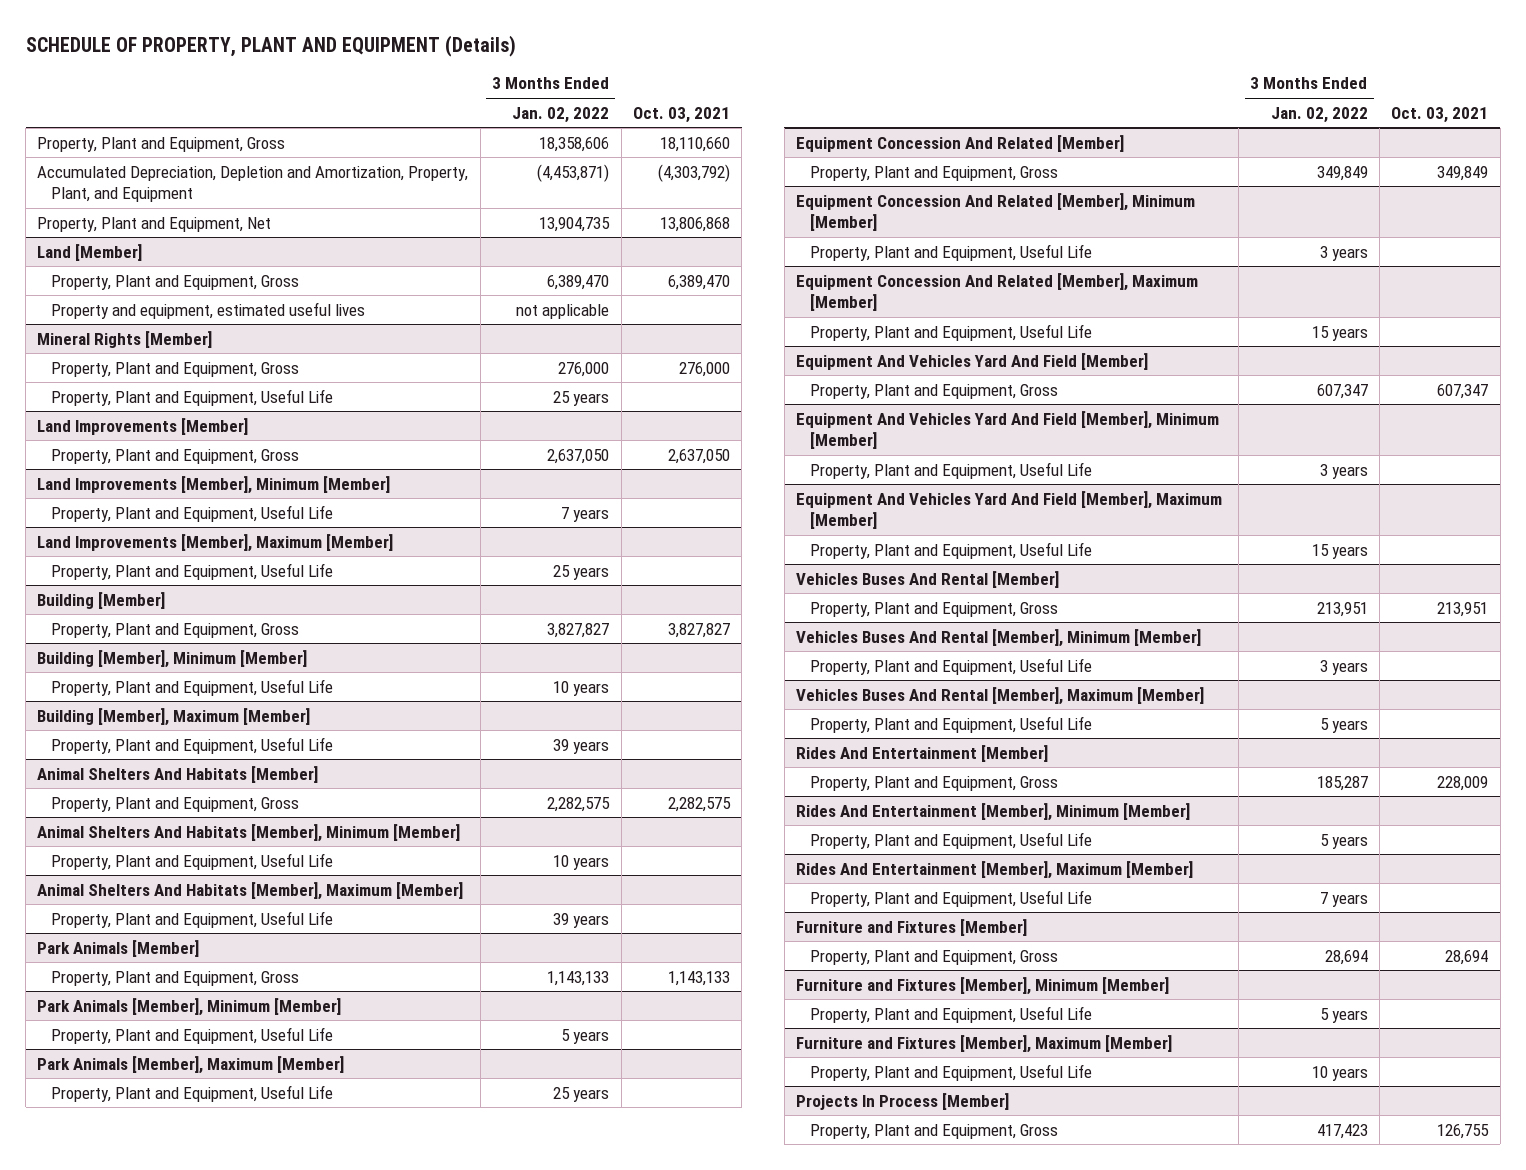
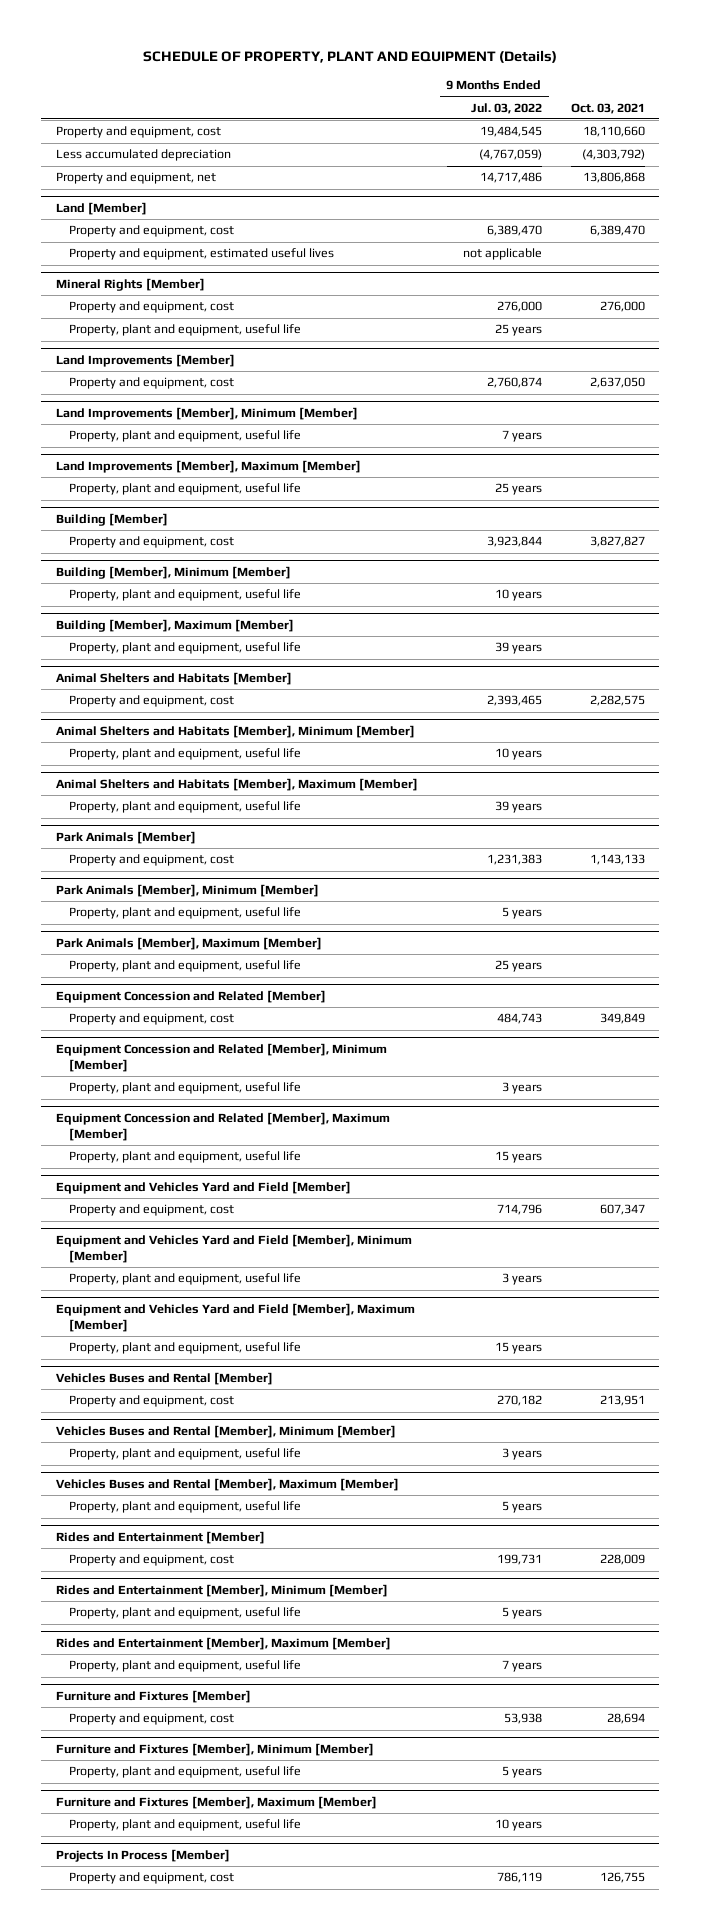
- | 3 Months Ended Jan. 02, 2022 | Oct. 03, 2021
+ | 9 Months Ended Jul. 03, 2022 | Oct. 03, 2021
- Property, Plant and Equipment, Gross | 18,358,606 | 18,110,660
- Accumulated Depreciation, Depletion and Amortization, Property, Plant, and Equipment | (4,453,871) | (4,303,792)
- Property, Plant and Equipment, Net | 13,904,735 | 13,806,868
+ Property and equipment, cost | 19,484,545 | 18,110,660
+ Less accumulated depreciation | (4,767,059) | (4,303,792)
+ Property and equipment, net | 14,717,486 | 13,806,868
@ Land [Member]
- Property, Plant and Equipment, Gross | 6,389,470 | 6,389,470
+ Property and equipment, cost | 6,389,470 | 6,389,470
@ Mineral Rights [Member]
- Property, Plant and Equipment, Gross | 276,000 | 276,000
- Property, Plant and Equipment, Useful Life | 25 years |
+ Property and equipment, cost | 276,000 | 276,000
+ Property, plant and equipment, useful life | 25 years |
@ Land Improvements [Member]
- Property, Plant and Equipment, Gross | 2,637,050 | 2,637,050
+ Property and equipment, cost | 2,760,874 | 2,637,050
@ Land Improvements [Member], Minimum [Member]
- Property, Plant and Equipment, Useful Life | 7 years |
+ Property, plant and equipment, useful life | 7 years |
@ Land Improvements [Member], Maximum [Member]
- Property, Plant and Equipment, Useful Life | 25 years |
+ Property, plant and equipment, useful life | 25 years |
@ Building [Member]
- Property, Plant and Equipment, Gross | 3,827,827 | 3,827,827
+ Property and equipment, cost | 3,923,844 | 3,827,827
@ Building [Member], Minimum [Member]
- Property, Plant and Equipment, Useful Life | 10 years |
+ Property, plant and equipment, useful life | 10 years |
@ Building [Member], Maximum [Member]
- Property, Plant and Equipment, Useful Life | 39 years |
- Animal Shelters And Habitats [Member]
- Property, Plant and Equipment, Gross | 2,282,575 | 2,282,575
- Animal Shelters And Habitats [Member], Minimum [Member]
- Property, Plant and Equipment, Useful Life | 10 years |
- Animal Shelters And Habitats [Member], Maximum [Member]
- Property, Plant and Equipment, Useful Life | 39 years |
@ Building [Member], Maximum [Member]
+ Property, plant and equipment, useful life | 39 years |
+ Animal Shelters and Habitats [Member]
+ Property and equipment, cost | 2,393,465 | 2,282,575
+ Animal Shelters and Habitats [Member], Minimum [Member]
+ Property, plant and equipment, useful life | 10 years |
+ Animal Shelters and Habitats [Member], Maximum [Member]
+ Property, plant and equipment, useful life | 39 years |
@ Park Animals [Member]
- Property, Plant and Equipment, Gross | 1,143,133 | 1,143,133
+ Property and equipment, cost | 1,231,383 | 1,143,133
@ Park Animals [Member], Minimum [Member]
- Property, Plant and Equipment, Useful Life | 5 years |
+ Property, plant and equipment, useful life | 5 years |
@ Park Animals [Member], Maximum [Member]
- Property, Plant and Equipment, Useful Life | 25 years |
- Equipment Concession And Related [Member]
- Property, Plant and Equipment, Gross | 349,849 | 349,849
- Equipment Concession And Related [Member], Minimum [Member]
- Property, Plant and Equipment, Useful Life | 3 years |
- Equipment Concession And Related [Member], Maximum [Member]
- Property, Plant and Equipment, Useful Life | 15 years |
- Equipment And Vehicles Yard And Field [Member]
- Property, Plant and Equipment, Gross | 607,347 | 607,347
- Equipment And Vehicles Yard And Field [Member], Minimum [Member]
- Property, Plant and Equipment, Useful Life | 3 years |
- Equipment And Vehicles Yard And Field [Member], Maximum [Member]
- Property, Plant and Equipment, Useful Life | 15 years |
- Vehicles Buses And Rental [Member]
- Property, Plant and Equipment, Gross | 213,951 | 213,951
- Vehicles Buses And Rental [Member], Minimum [Member]
- Property, Plant and Equipment, Useful Life | 3 years |
- Vehicles Buses And Rental [Member], Maximum [Member]
- Property, Plant and Equipment, Useful Life | 5 years |
- Rides And Entertainment [Member]
- Property, Plant and Equipment, Gross | 185,287 | 228,009
- Rides And Entertainment [Member], Minimum [Member]
- Property, Plant and Equipment, Useful Life | 5 years |
- Rides And Entertainment [Member], Maximum [Member]
- Property, Plant and Equipment, Useful Life | 7 years |
@ Park Animals [Member], Maximum [Member]
+ Property, plant and equipment, useful life | 25 years |
+ Equipment Concession and Related [Member]
+ Property and equipment, cost | 484,743 | 349,849
+ Equipment Concession and Related [Member], Minimum [Member]
+ Property, plant and equipment, useful life | 3 years |
+ Equipment Concession and Related [Member], Maximum [Member]
+ Property, plant and equipment, useful life | 15 years |
+ Equipment and Vehicles Yard and Field [Member]
+ Property and equipment, cost | 714,796 | 607,347
+ Equipment and Vehicles Yard and Field [Member], Minimum [Member]
+ Property, plant and equipment, useful life | 3 years |
+ Equipment and Vehicles Yard and Field [Member], Maximum [Member]
+ Property, plant and equipment, useful life | 15 years |
+ Vehicles Buses and Rental [Member]
+ Property and equipment, cost | 270,182 | 213,951
+ Vehicles Buses and Rental [Member], Minimum [Member]
+ Property, plant and equipment, useful life | 3 years |
+ Vehicles Buses and Rental [Member], Maximum [Member]
+ Property, plant and equipment, useful life | 5 years |
+ Rides and Entertainment [Member]
+ Property and equipment, cost | 199,731 | 228,009
+ Rides and Entertainment [Member], Minimum [Member]
+ Property, plant and equipment, useful life | 5 years |
+ Rides and Entertainment [Member], Maximum [Member]
+ Property, plant and equipment, useful life | 7 years |
@ Furniture and Fixtures [Member]
- Property, Plant and Equipment, Gross | 28,694 | 28,694
+ Property and equipment, cost | 53,938 | 28,694
@ Furniture and Fixtures [Member], Minimum [Member]
- Property, Plant and Equipment, Useful Life | 5 years |
+ Property, plant and equipment, useful life | 5 years |
@ Furniture and Fixtures [Member], Maximum [Member]
- Property, Plant and Equipment, Useful Life | 10 years |
+ Property, plant and equipment, useful life | 10 years |
@ Projects In Process [Member]
- Property, Plant and Equipment, Gross | 417,423 | 126,755
+ Property and equipment, cost | 786,119 | 126,755

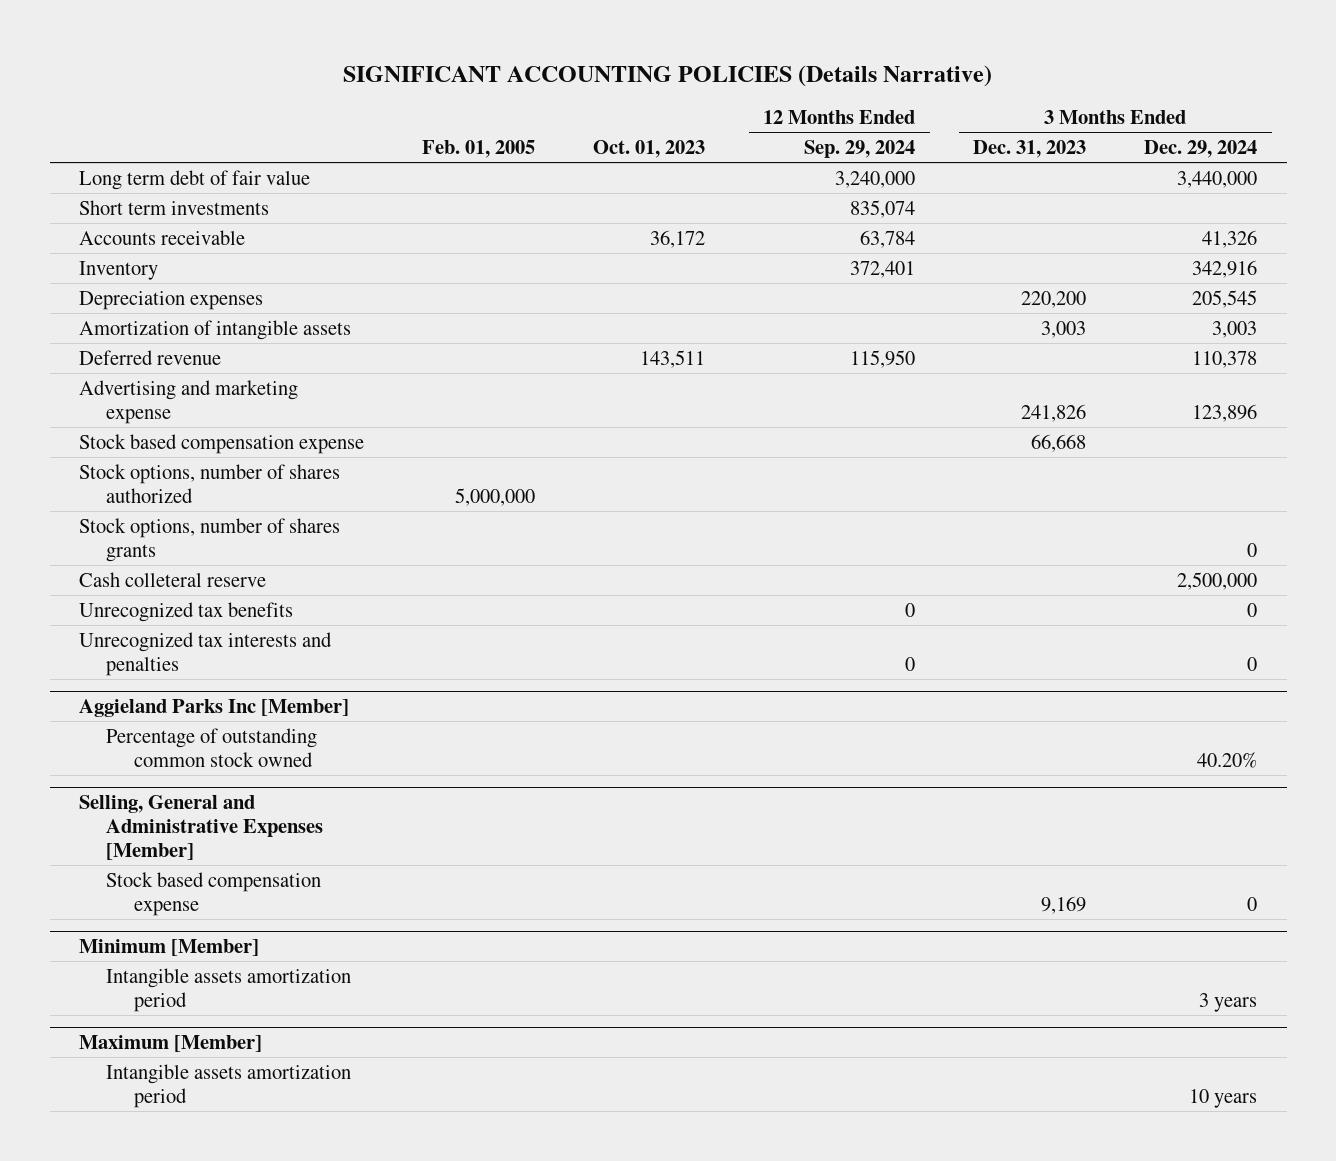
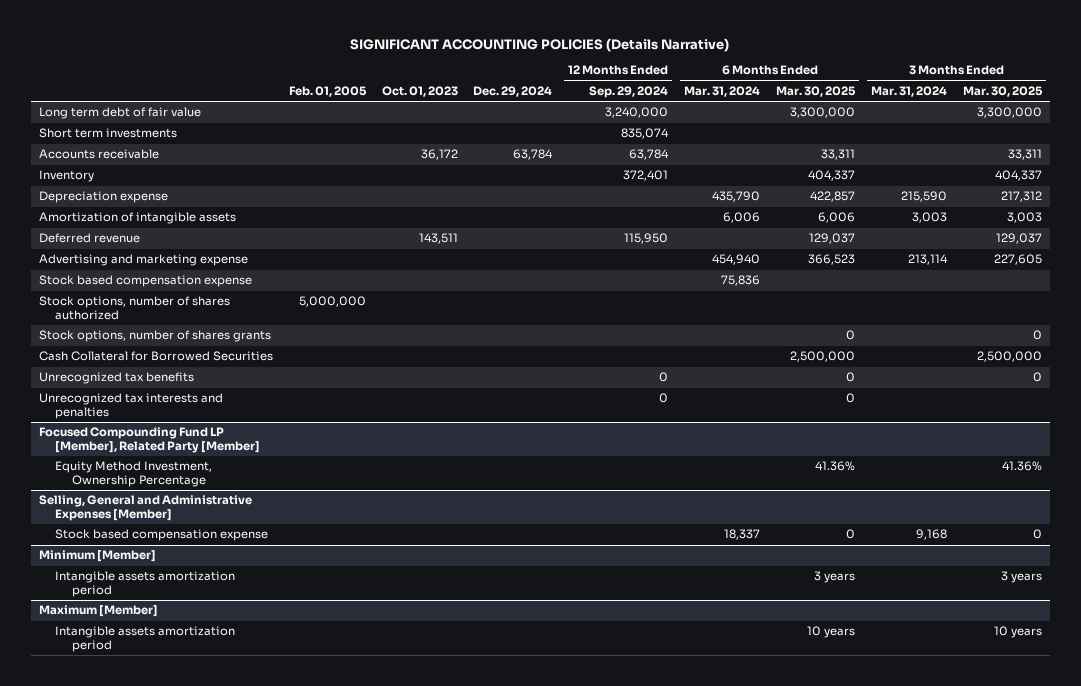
- | Feb. 01, 2005 | Oct. 01, 2023 | 12 Months Ended Sep. 29, 2024 | 3 Months Ended Dec. 31, 2023 | 3 Months Ended Dec. 29, 2024
+ | Feb. 01, 2005 | Oct. 01, 2023 | Dec. 29, 2024 | 12 Months Ended Sep. 29, 2024 | 6 Months Ended Mar. 31, 2024 | 6 Months Ended Mar. 30, 2025 | 3 Months Ended Mar. 31, 2024 | 3 Months Ended Mar. 30, 2025
- Depreciation expenses | | | | 220,200 | 205,545
+ Depreciation expense | | | | | 435,790 | 422,857 | 215,590 | 217,312
- Cash colleteral reserve | | | | | 2,500,000
+ Cash Collateral for Borrowed Securities | | | | | | 2,500,000 | | 2,500,000
- Aggieland Parks Inc [Member]
- Percentage of outstanding common stock owned | | | | | 40.20%
+ Focused Compounding Fund LP [Member], Related Party [Member]
+ Equity Method Investment, Ownership Percentage | | | | | | 41.36% | | 41.36%

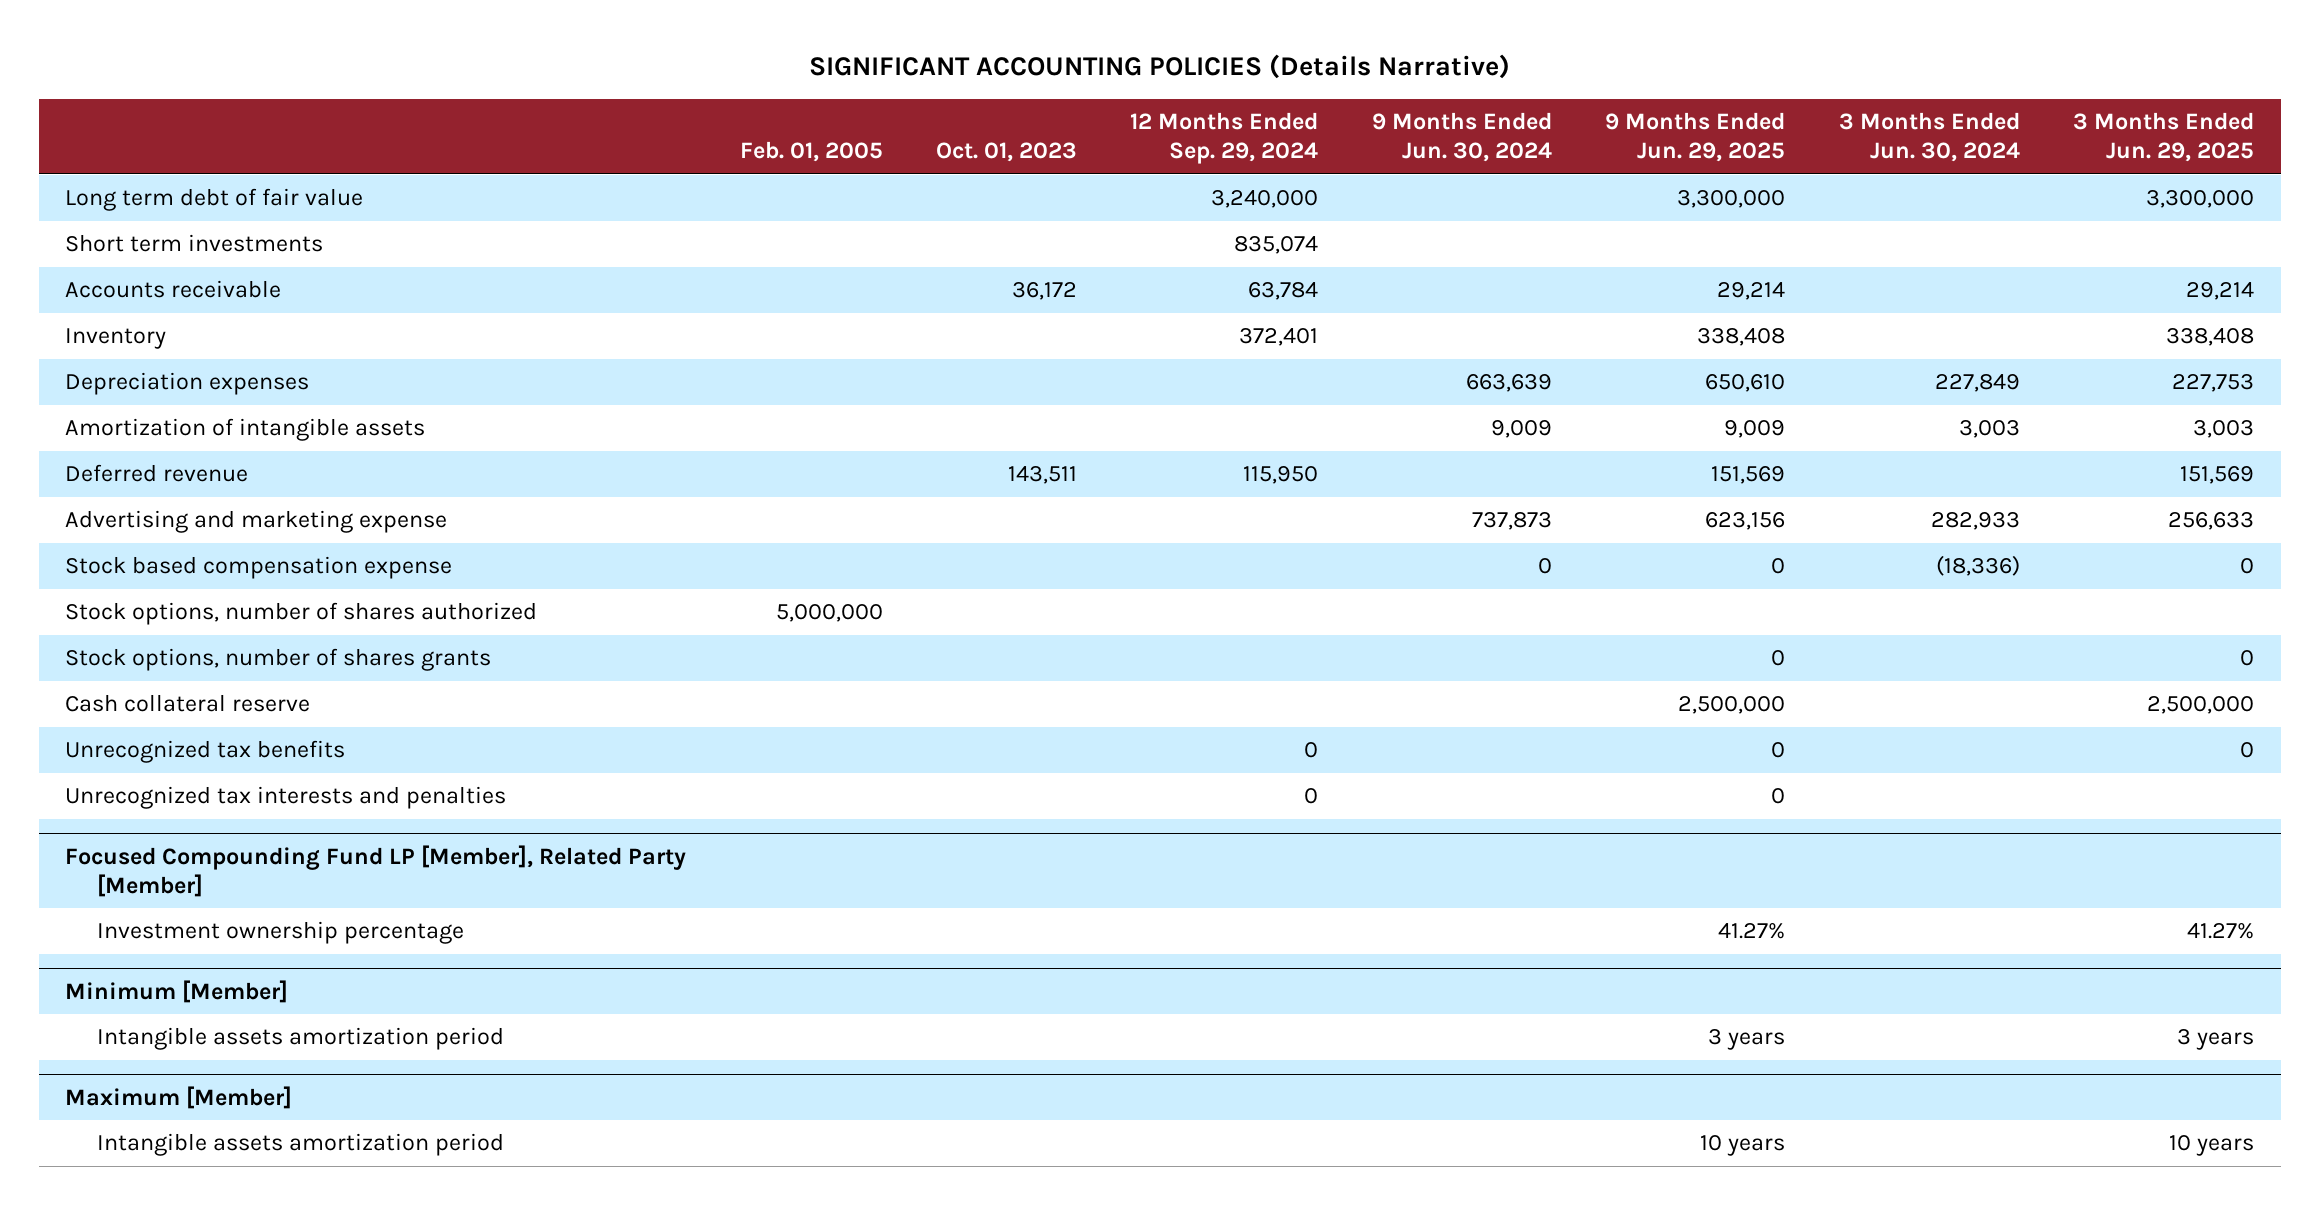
- | Feb. 01, 2005 | Oct. 01, 2023 | Dec. 29, 2024 | 12 Months Ended Sep. 29, 2024 | 6 Months Ended Mar. 31, 2024 | 6 Months Ended Mar. 30, 2025 | 3 Months Ended Mar. 31, 2024 | 3 Months Ended Mar. 30, 2025
+ | Feb. 01, 2005 | Oct. 01, 2023 | 12 Months Ended Sep. 29, 2024 | 9 Months Ended Jun. 30, 2024 | 9 Months Ended Jun. 29, 2025 | 3 Months Ended Jun. 30, 2024 | 3 Months Ended Jun. 29, 2025
- Depreciation expense | | | | | 435,790 | 422,857 | 215,590 | 217,312
+ Depreciation expenses | | | | 663,639 | 650,610 | 227,849 | 227,753
- Cash Collateral for Borrowed Securities | | | | | | 2,500,000 | | 2,500,000
+ Cash collateral reserve | | | | | 2,500,000 | | 2,500,000
@ Focused Compounding Fund LP [Member], Related Party [Member]
- Equity Method Investment, Ownership Percentage | | | | | | 41.36% | | 41.36%
- Selling, General and Administrative Expenses [Member]
- Stock based compensation expense | | | | | 18,337 | 0 | 9,168 | 0
@ Focused Compounding Fund LP [Member], Related Party [Member]
+ Investment ownership percentage | | | | | 41.27% | | 41.27%

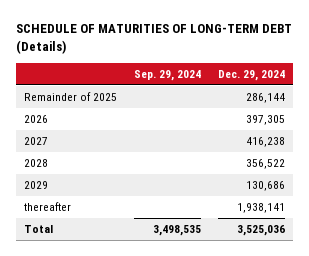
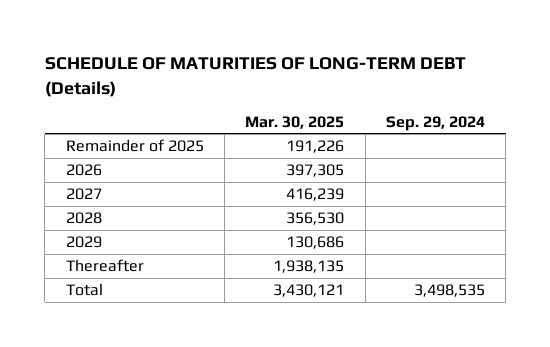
- | Sep. 29, 2024 | Dec. 29, 2024
+ | Mar. 30, 2025 | Sep. 29, 2024
- thereafter | | 1,938,141
+ Thereafter | 1,938,135 |

